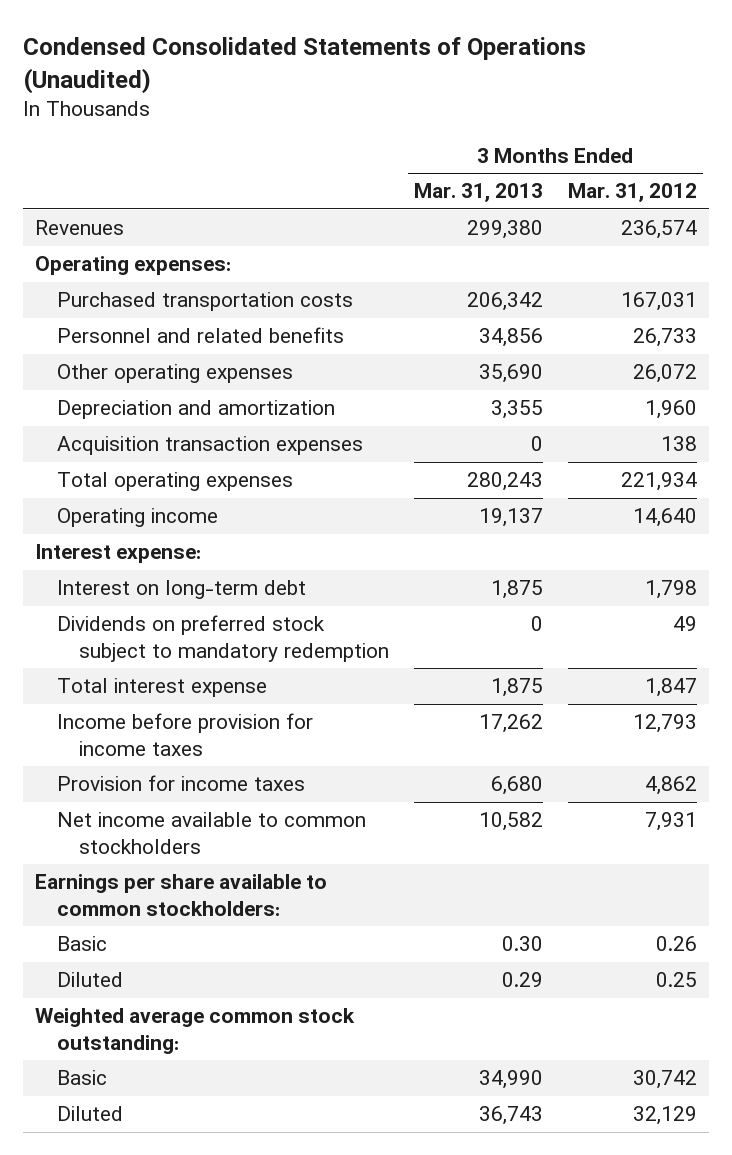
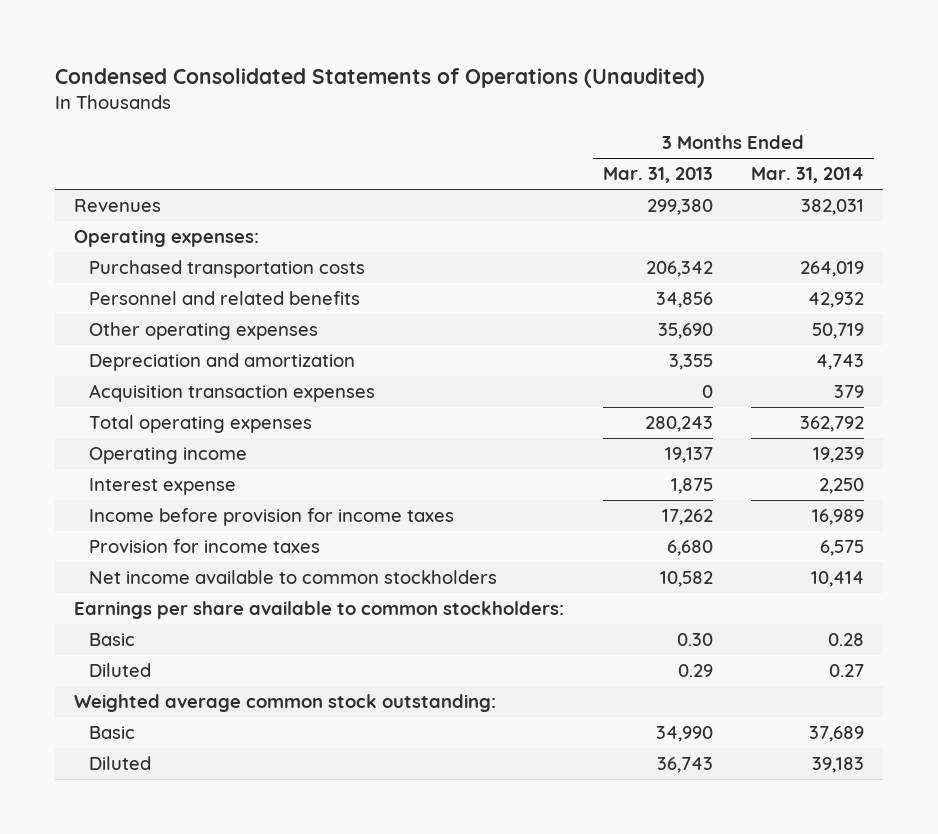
- | 3 Months Ended Mar. 31, 2013 | 3 Months Ended Mar. 31, 2012
+ | 3 Months Ended Mar. 31, 2013 | 3 Months Ended Mar. 31, 2014
- Interest expense:
- Interest on long-term debt | 1,875 | 1,798
- Dividends on preferred stock subject to mandatory redemption | 0 | 49
- Total interest expense | 1,875 | 1,847
+ Interest expense | 1,875 | 2,250

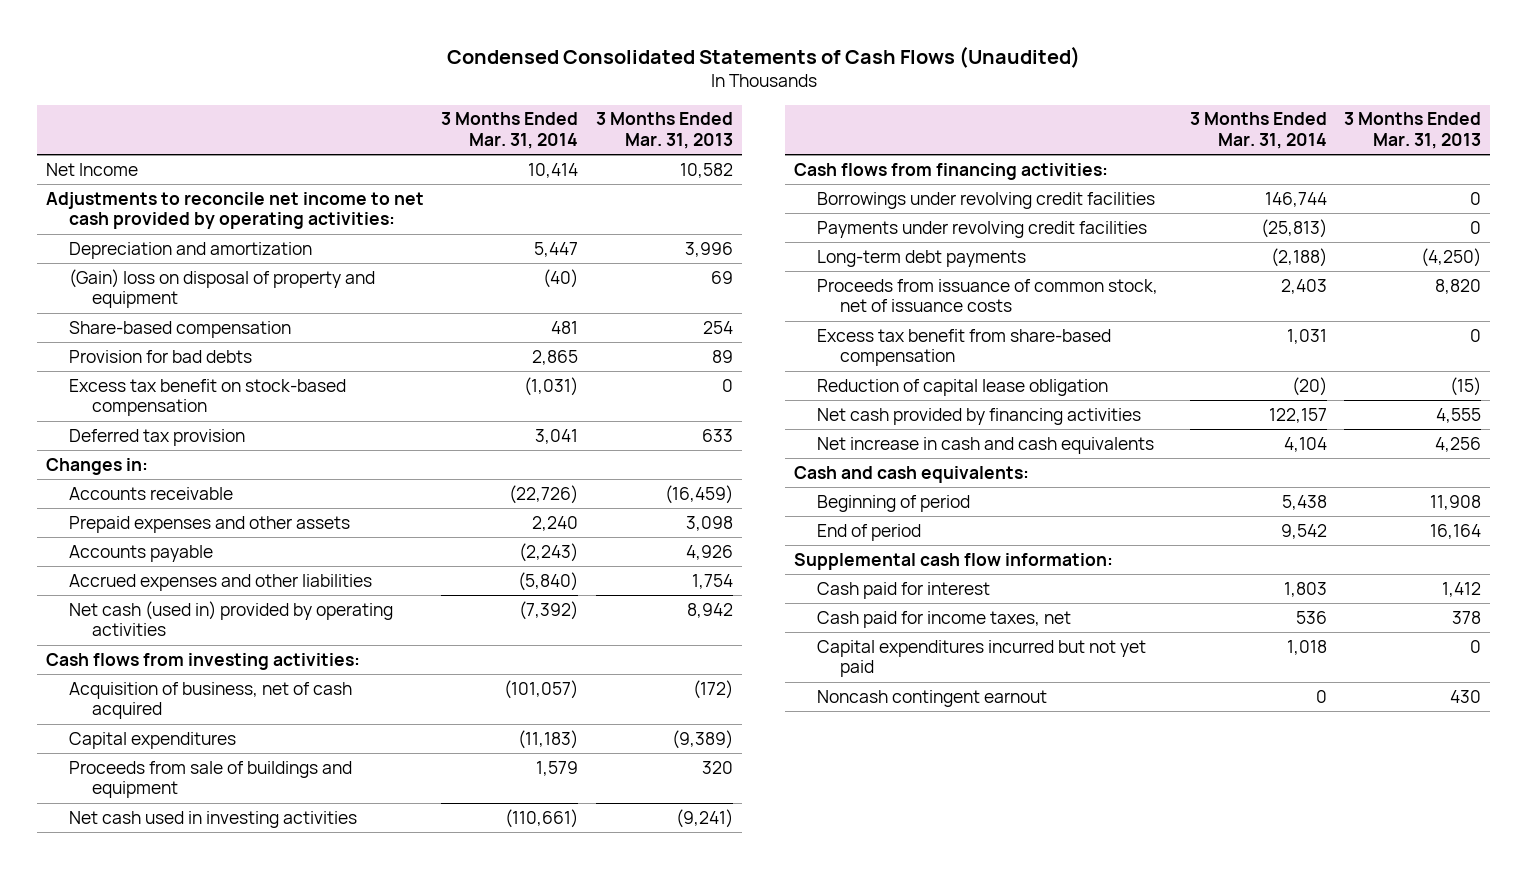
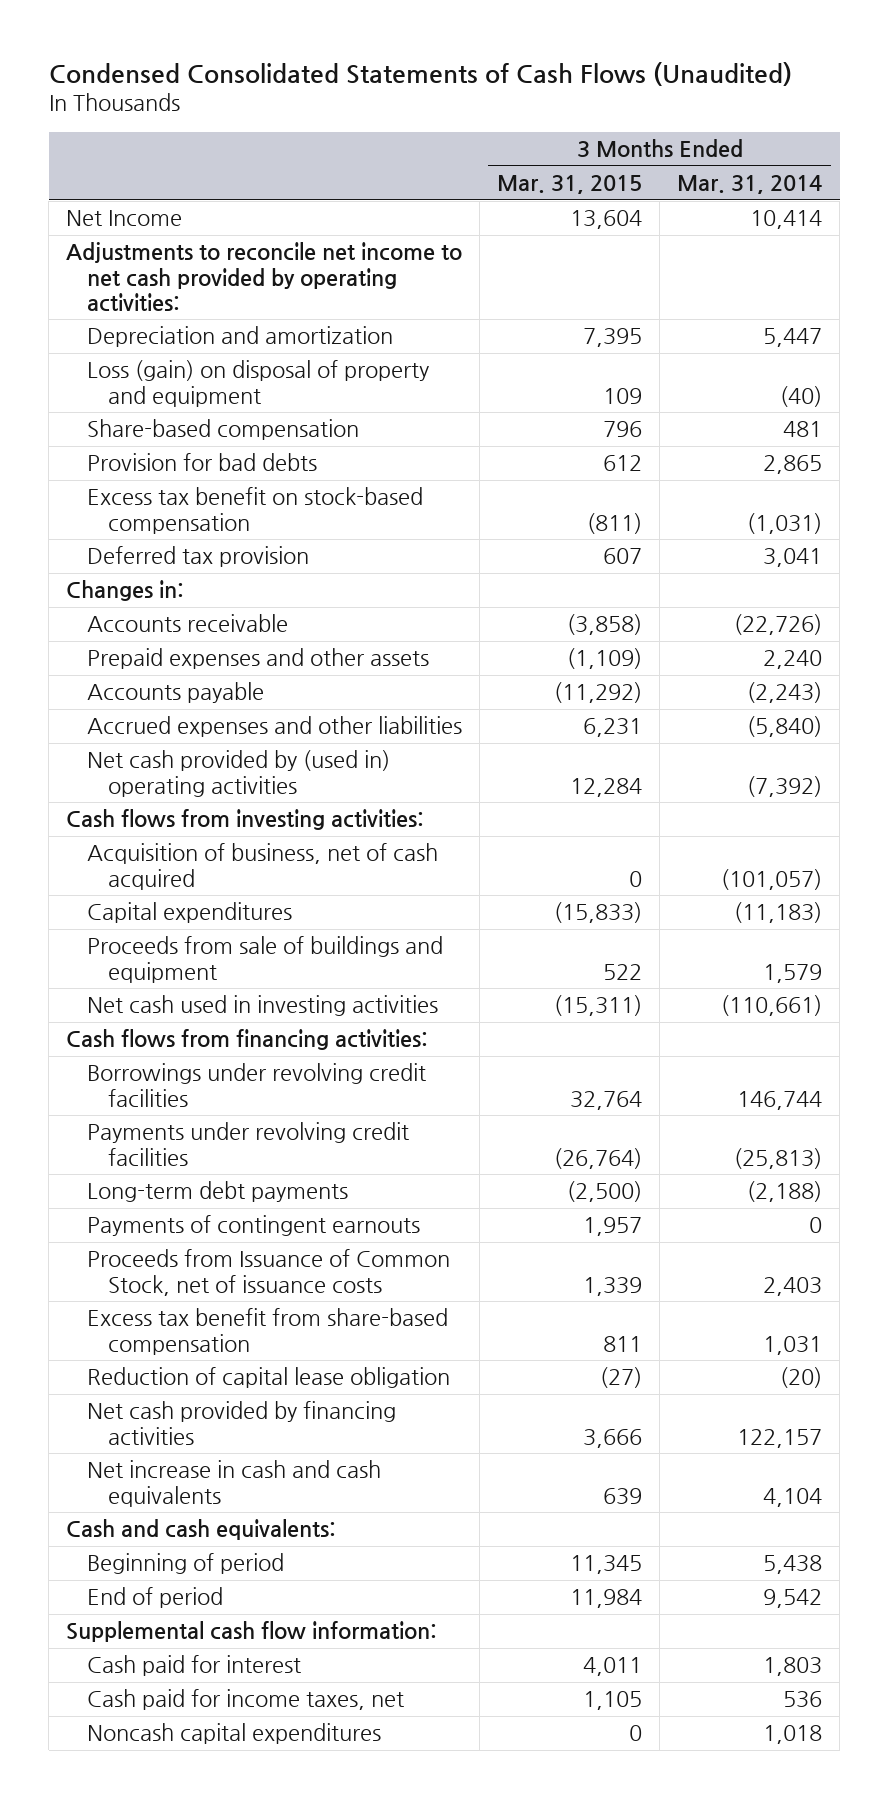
- | 3 Months Ended Mar. 31, 2014 | 3 Months Ended Mar. 31, 2013
+ | 3 Months Ended Mar. 31, 2015 | 3 Months Ended Mar. 31, 2014
- (Gain) loss on disposal of property and equipment | (40) | 69
+ Loss (gain) on disposal of property and equipment | 109 | (40)
- Net cash (used in) provided by operating activities | (7,392) | 8,942
+ Net cash provided by (used in) operating activities | 12,284 | (7,392)
- Proceeds from issuance of common stock, net of issuance costs | 2,403 | 8,820
+ Payments of contingent earnouts | 1,957 | 0
+ Proceeds from Issuance of Common Stock, net of issuance costs | 1,339 | 2,403
- Capital expenditures incurred but not yet paid | 1,018 | 0
- Noncash contingent earnout | 0 | 430
+ Noncash capital expenditures | 0 | 1,018

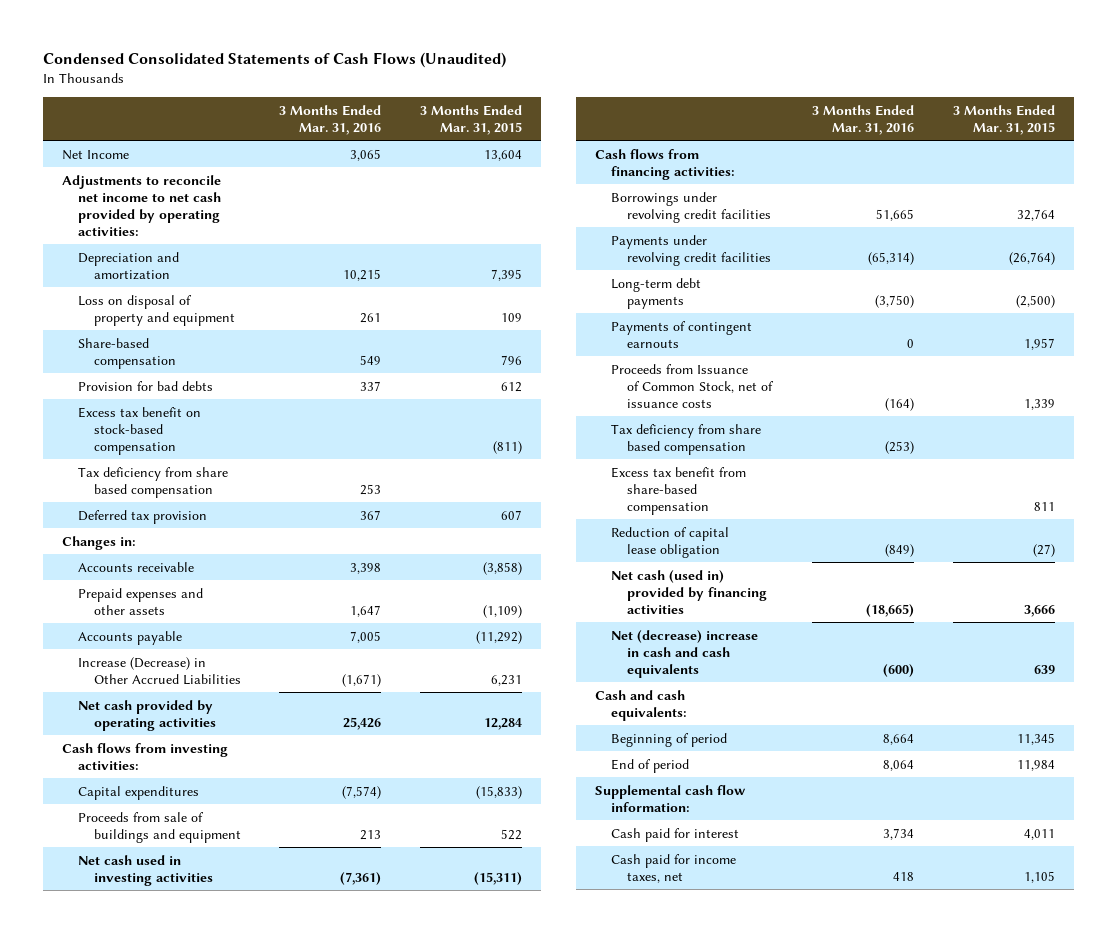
- | 3 Months Ended Mar. 31, 2015 | 3 Months Ended Mar. 31, 2014
+ | 3 Months Ended Mar. 31, 2016 | 3 Months Ended Mar. 31, 2015
- Loss (gain) on disposal of property and equipment | 109 | (40)
+ Loss on disposal of property and equipment | 261 | 109
+ Tax deficiency from share based compensation | 253 |
- Accrued expenses and other liabilities | 6,231 | (5,840)
- Net cash provided by (used in) operating activities | 12,284 | (7,392)
+ Increase (Decrease) in Other Accrued Liabilities | (1,671) | 6,231
+ Net cash provided by operating activities | 25,426 | 12,284
- Acquisition of business, net of cash acquired | 0 | (101,057)
+ Tax deficiency from share based compensation | (253) |
- Net cash provided by financing activities | 3,666 | 122,157
- Net increase in cash and cash equivalents | 639 | 4,104
+ Net cash (used in) provided by financing activities | (18,665) | 3,666
+ Net (decrease) increase in cash and cash equivalents | (600) | 639
- Noncash capital expenditures | 0 | 1,018

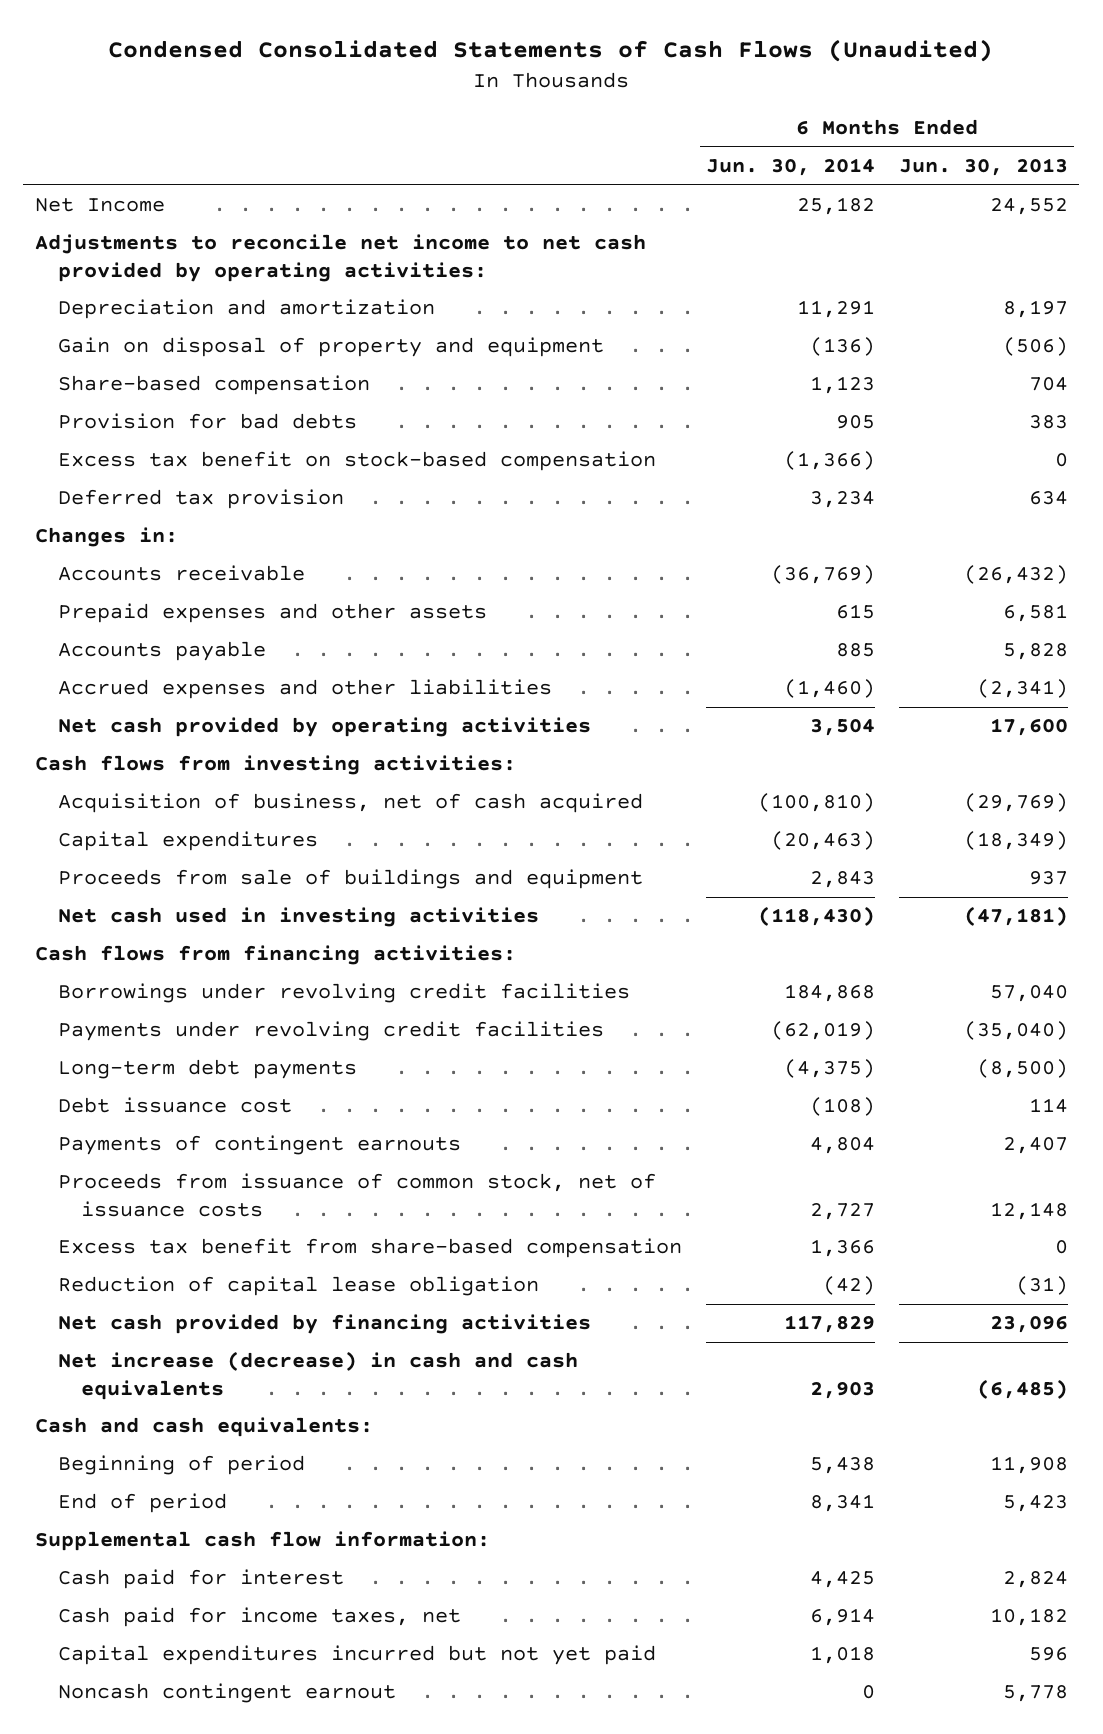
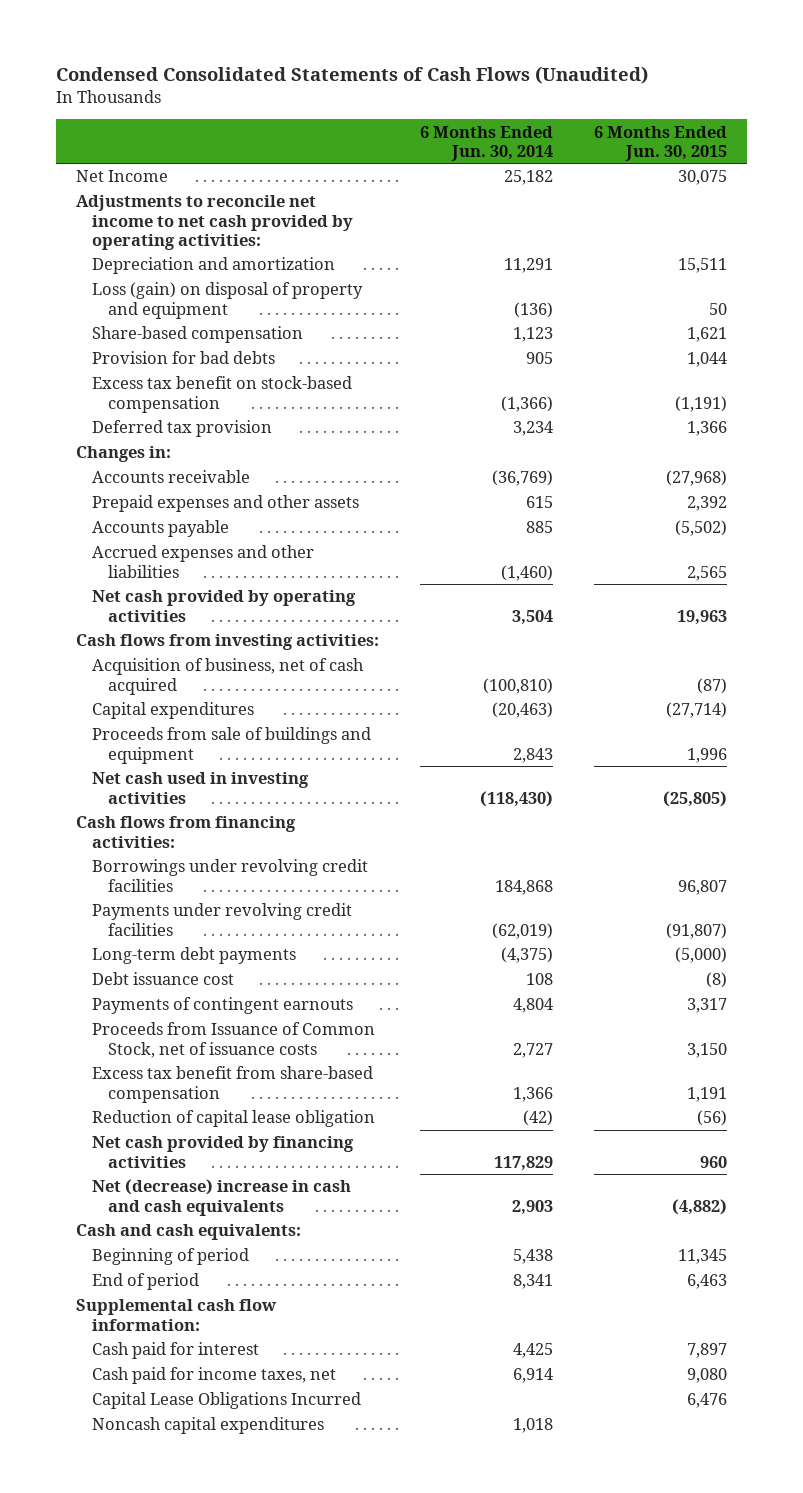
- | 6 Months Ended Jun. 30, 2014 | 6 Months Ended Jun. 30, 2013
+ | 6 Months Ended Jun. 30, 2014 | 6 Months Ended Jun. 30, 2015
- Gain on disposal of property and equipment | (136) | (506)
+ Loss (gain) on disposal of property and equipment | (136) | 50
- Debt issuance cost | (108) | 114
+ Debt issuance cost | 108 | (8)
- Proceeds from issuance of common stock, net of issuance costs | 2,727 | 12,148
+ Proceeds from Issuance of Common Stock, net of issuance costs | 2,727 | 3,150
- Net increase (decrease) in cash and cash equivalents | 2,903 | (6,485)
+ Net (decrease) increase in cash and cash equivalents | 2,903 | (4,882)
- Capital expenditures incurred but not yet paid | 1,018 | 596
- Noncash contingent earnout | 0 | 5,778
+ Capital Lease Obligations Incurred | | 6,476
+ Noncash capital expenditures | 1,018 |

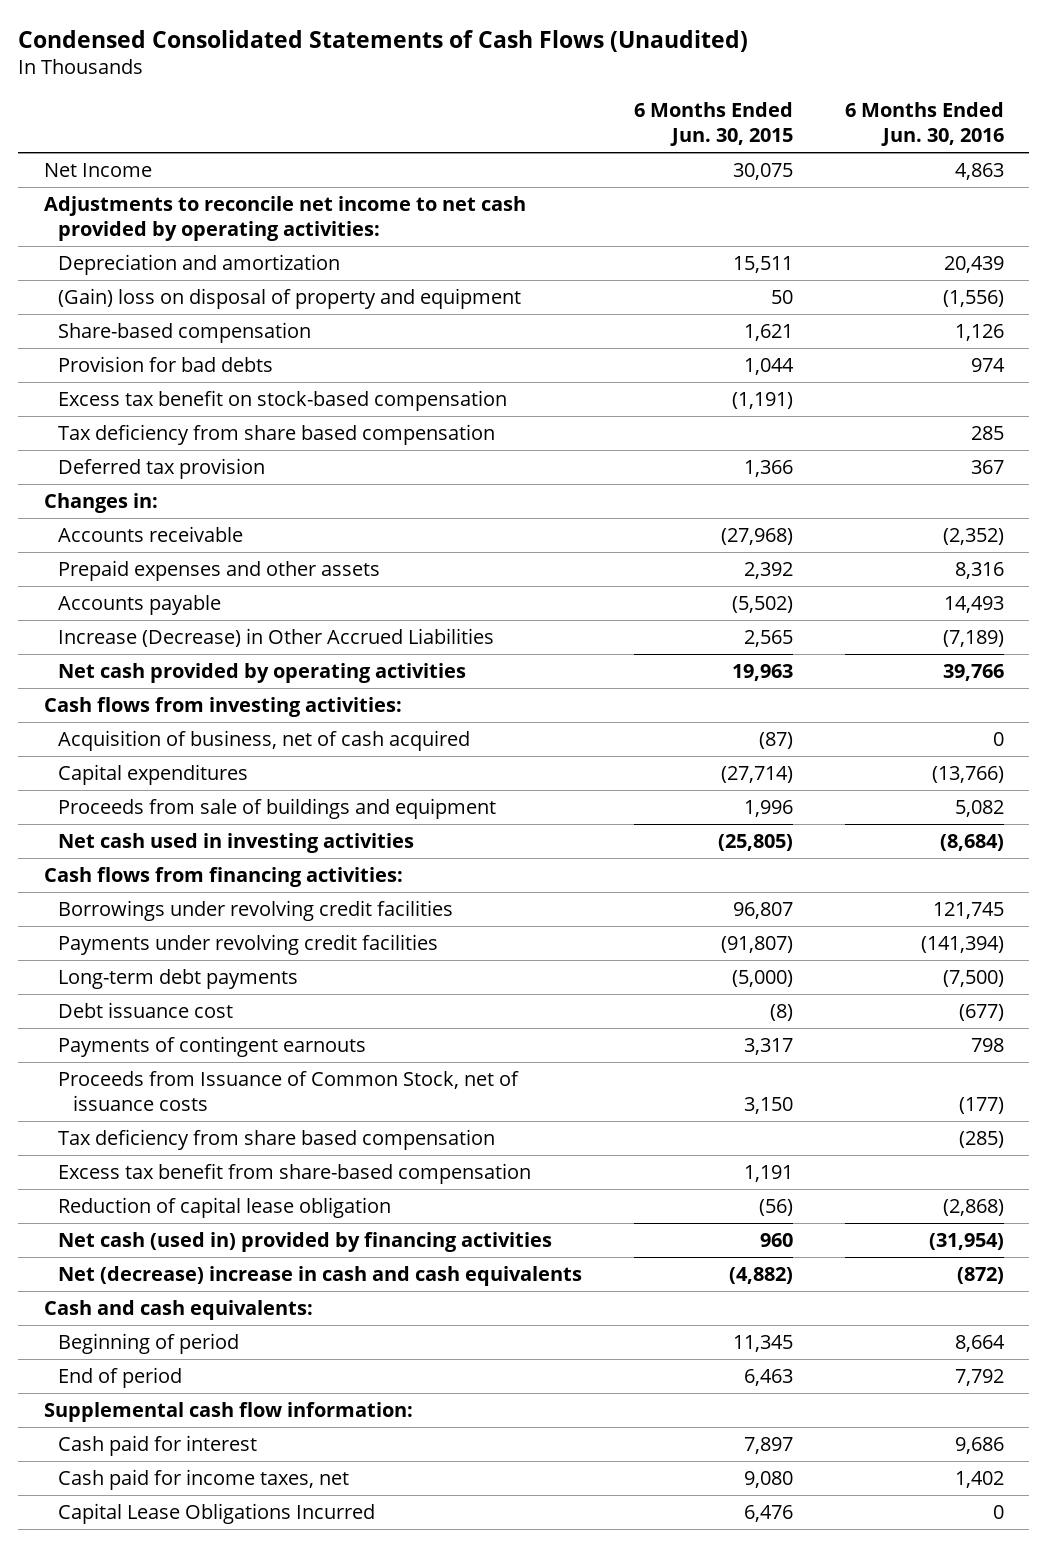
- | 6 Months Ended Jun. 30, 2014 | 6 Months Ended Jun. 30, 2015
+ | 6 Months Ended Jun. 30, 2015 | 6 Months Ended Jun. 30, 2016
- Loss (gain) on disposal of property and equipment | (136) | 50
+ (Gain) loss on disposal of property and equipment | 50 | (1,556)
+ Tax deficiency from share based compensation | | 285
- Accrued expenses and other liabilities | (1,460) | 2,565
+ Increase (Decrease) in Other Accrued Liabilities | 2,565 | (7,189)
+ Tax deficiency from share based compensation | | (285)
- Net cash provided by financing activities | 117,829 | 960
+ Net cash (used in) provided by financing activities | 960 | (31,954)
- Noncash capital expenditures | 1,018 |

